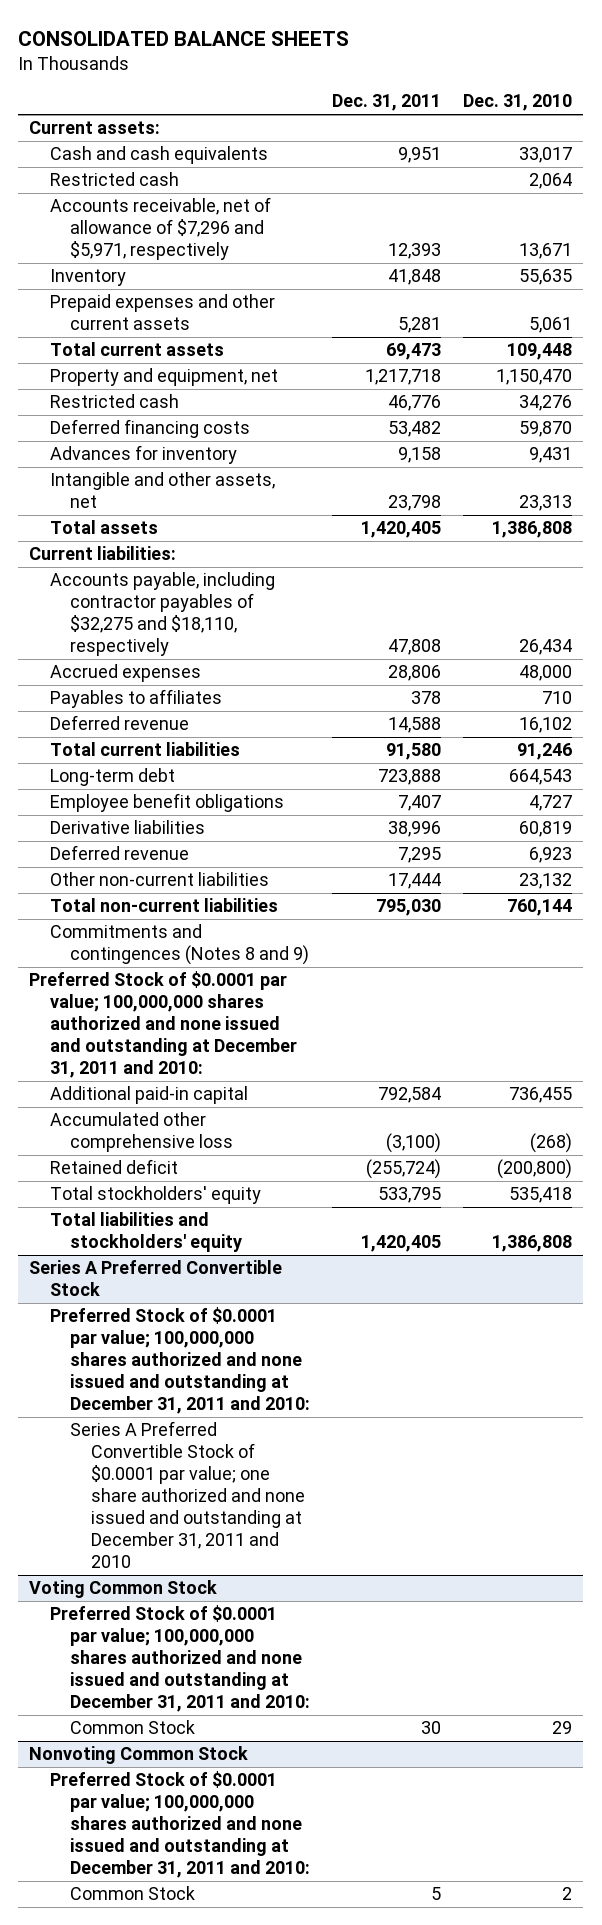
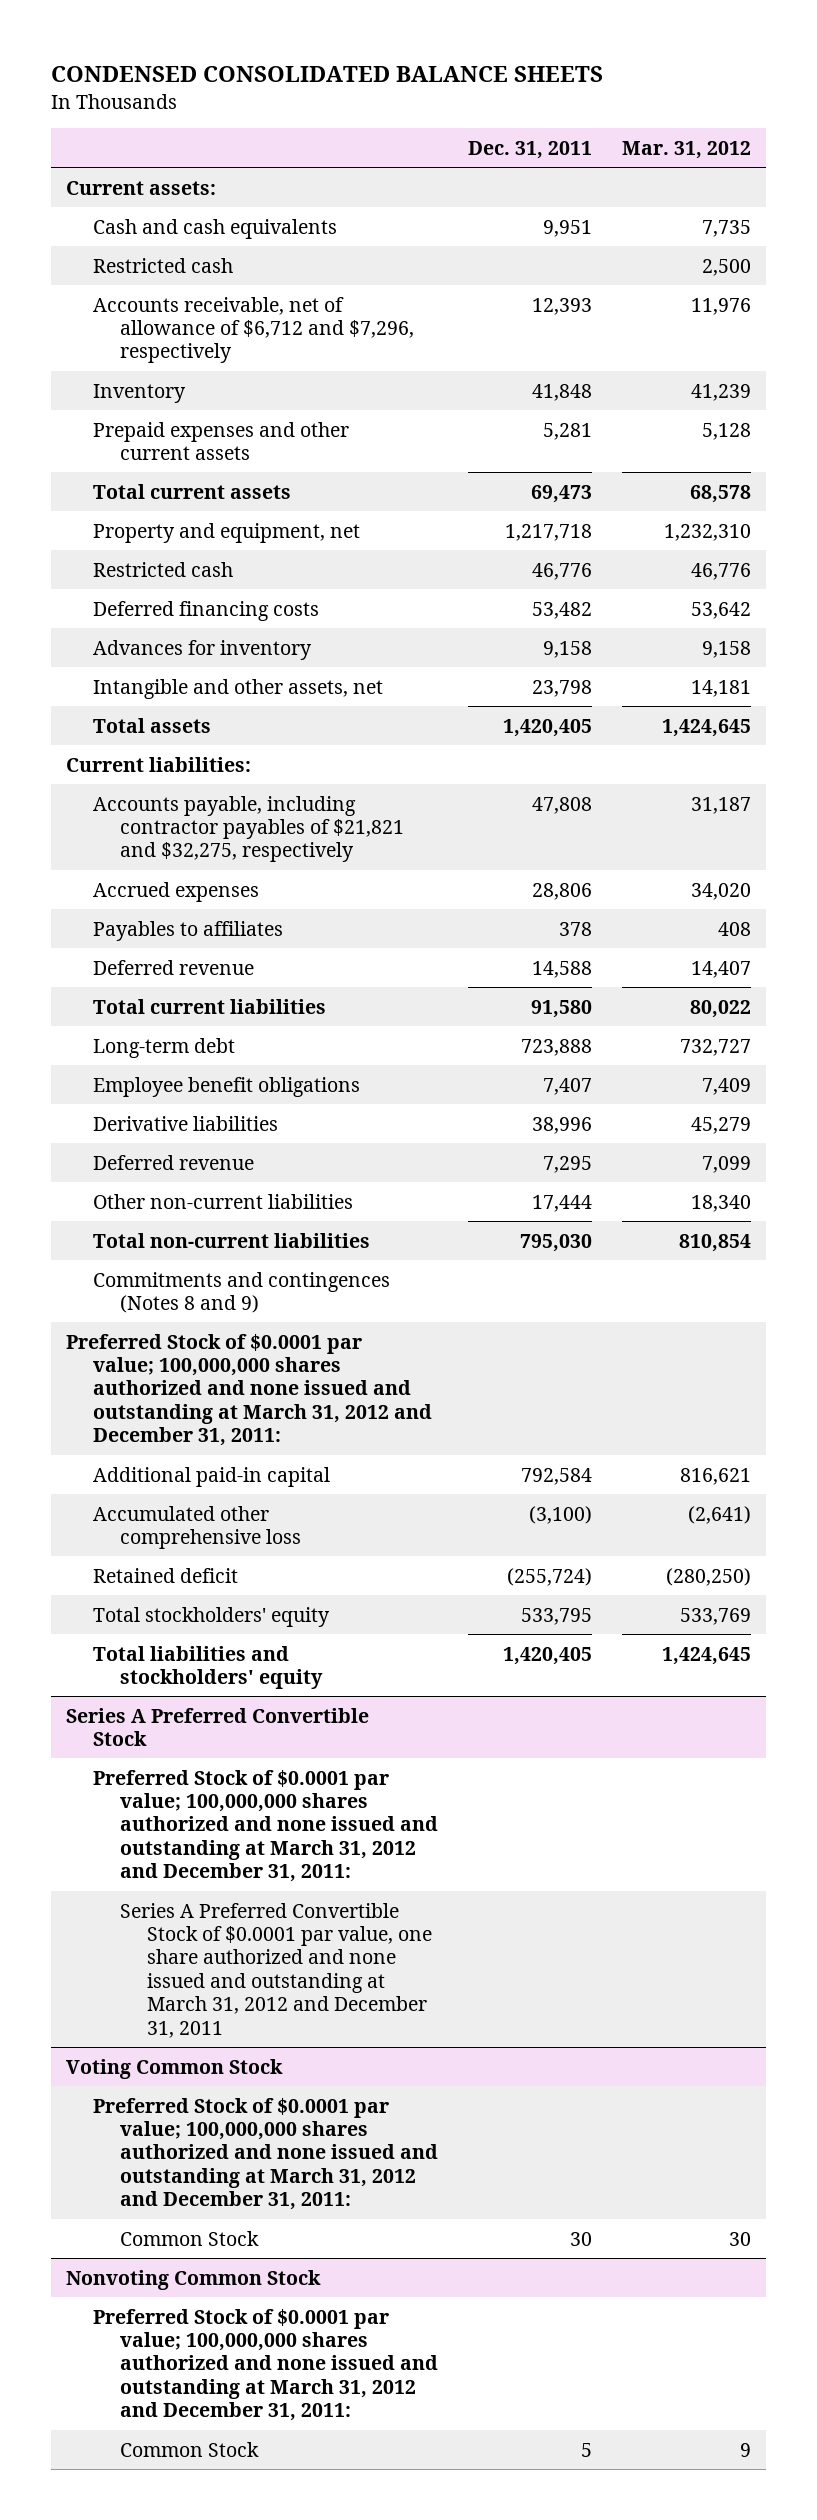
- CONSOLIDATED BALANCE SHEETS
+ CONDENSED CONSOLIDATED BALANCE SHEETS
- | Dec. 31, 2011 | Dec. 31, 2010
+ | Dec. 31, 2011 | Mar. 31, 2012
- Accounts receivable, net of allowance of $7,296 and $5,971, respectively | 12,393 | 13,671
+ Accounts receivable, net of allowance of $6,712 and $7,296, respectively | 12,393 | 11,976
- Accounts payable, including contractor payables of $32,275 and $18,110, respectively | 47,808 | 26,434
+ Accounts payable, including contractor payables of $21,821 and $32,275, respectively | 47,808 | 31,187
- Preferred Stock of $0.0001 par value; 100,000,000 shares authorized and none issued and outstanding at December 31, 2011 and 2010:
+ Preferred Stock of $0.0001 par value; 100,000,000 shares authorized and none issued and outstanding at March 31, 2012 and December 31, 2011:
@ Series A Preferred Convertible Stock
- Preferred Stock of $0.0001 par value; 100,000,000 shares authorized and none issued and outstanding at December 31, 2011 and 2010:
- Series A Preferred Convertible Stock of $0.0001 par value; one share authorized and none issued and outstanding at December 31, 2011 and 2010
+ Preferred Stock of $0.0001 par value; 100,000,000 shares authorized and none issued and outstanding at March 31, 2012 and December 31, 2011:
+ Series A Preferred Convertible Stock of $0.0001 par value, one share authorized and none issued and outstanding at March 31, 2012 and December 31, 2011
@ Voting Common Stock
- Preferred Stock of $0.0001 par value; 100,000,000 shares authorized and none issued and outstanding at December 31, 2011 and 2010:
+ Preferred Stock of $0.0001 par value; 100,000,000 shares authorized and none issued and outstanding at March 31, 2012 and December 31, 2011:
@ Nonvoting Common Stock
- Preferred Stock of $0.0001 par value; 100,000,000 shares authorized and none issued and outstanding at December 31, 2011 and 2010:
+ Preferred Stock of $0.0001 par value; 100,000,000 shares authorized and none issued and outstanding at March 31, 2012 and December 31, 2011:

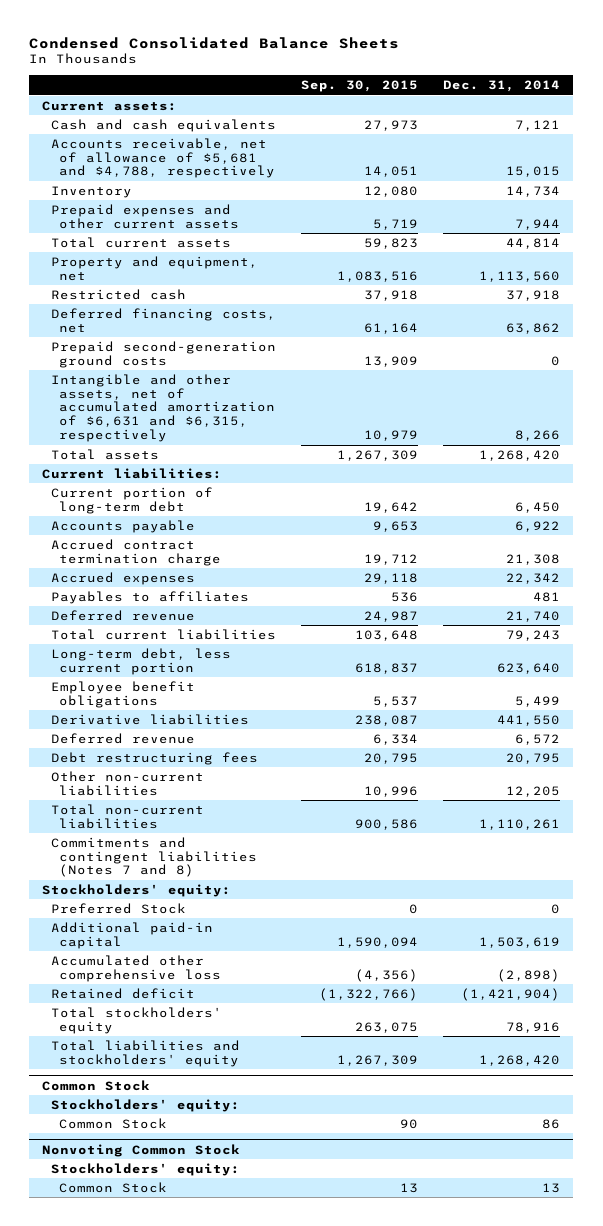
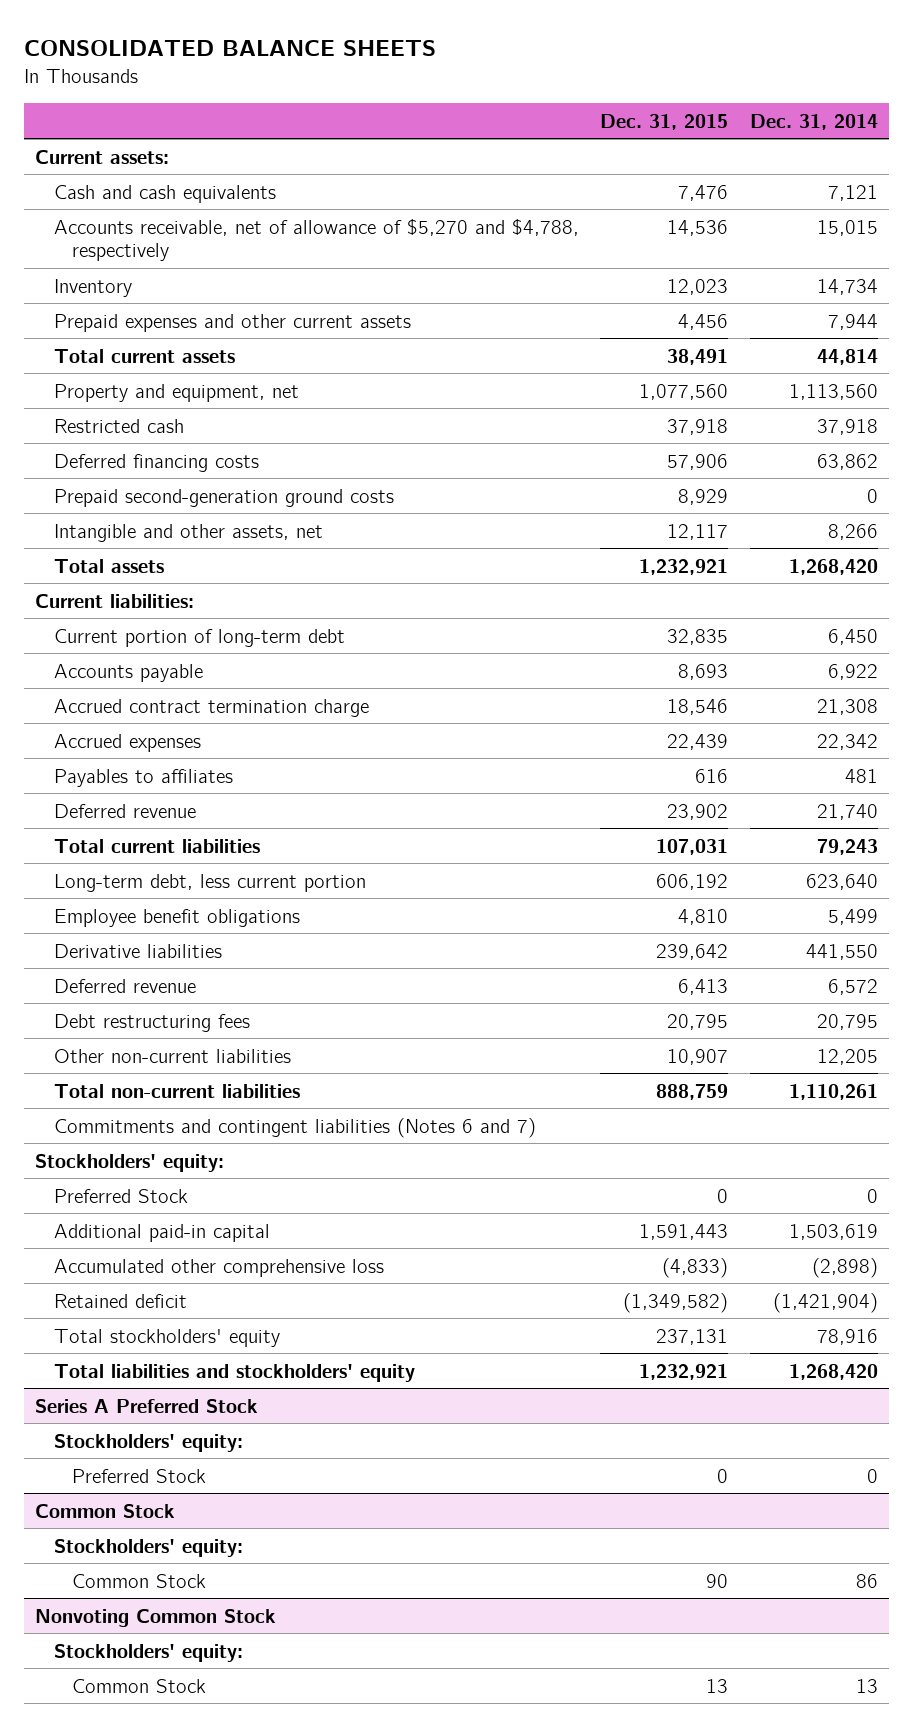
- Condensed Consolidated Balance Sheets
+ CONSOLIDATED BALANCE SHEETS
- | Sep. 30, 2015 | Dec. 31, 2014
+ | Dec. 31, 2015 | Dec. 31, 2014
- Accounts receivable, net of allowance of $5,681 and $4,788, respectively | 14,051 | 15,015
+ Accounts receivable, net of allowance of $5,270 and $4,788, respectively | 14,536 | 15,015
- Deferred financing costs, net | 61,164 | 63,862
+ Deferred financing costs | 57,906 | 63,862
- Intangible and other assets, net of accumulated amortization of $6,631 and $6,315, respectively | 10,979 | 8,266
+ Intangible and other assets, net | 12,117 | 8,266
- Commitments and contingent liabilities (Notes 7 and 8)
+ Commitments and contingent liabilities (Notes 6 and 7)
+ Series A Preferred Stock
+ Stockholders' equity:
+ Preferred Stock | 0 | 0

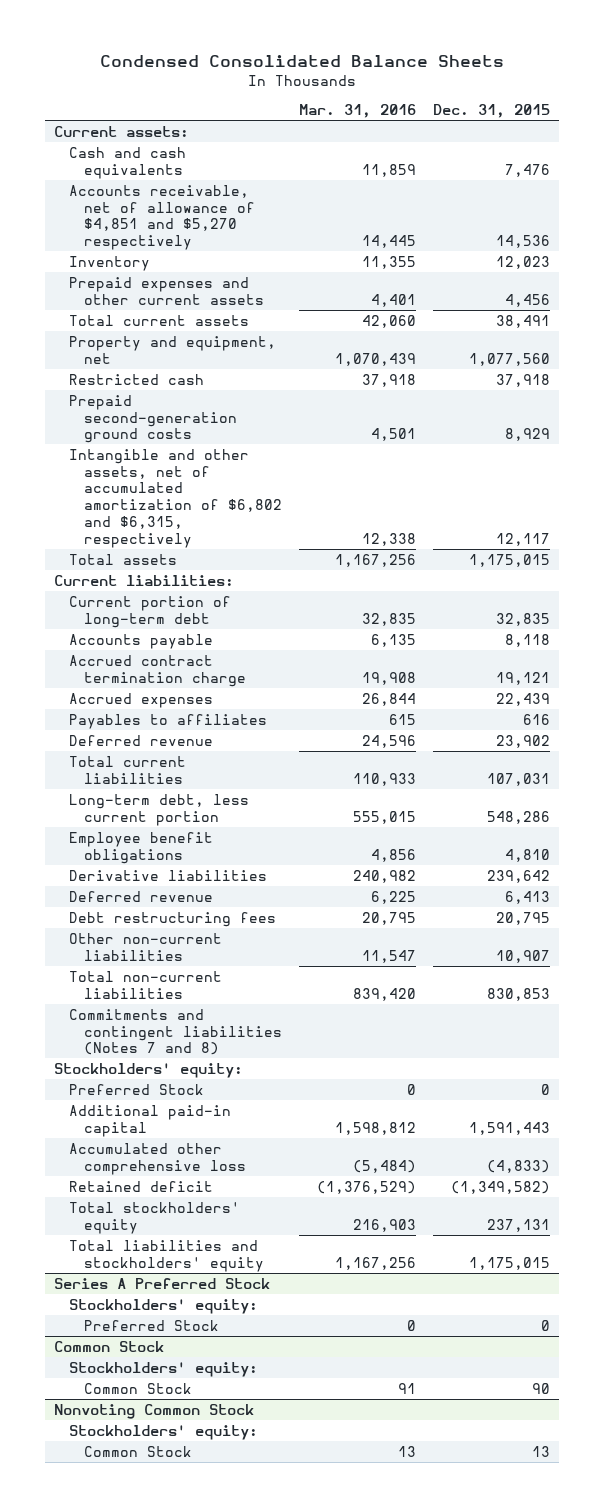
- CONSOLIDATED BALANCE SHEETS
+ Condensed Consolidated Balance Sheets
- | Dec. 31, 2015 | Dec. 31, 2014
+ | Mar. 31, 2016 | Dec. 31, 2015
- Accounts receivable, net of allowance of $5,270 and $4,788, respectively | 14,536 | 15,015
+ Accounts receivable, net of allowance of $4,851 and $5,270 respectively | 14,445 | 14,536
- Deferred financing costs | 57,906 | 63,862
- Intangible and other assets, net | 12,117 | 8,266
- Total assets | 1,232,921 | 1,268,420
+ Intangible and other assets, net of accumulated amortization of $6,802 and $6,315, respectively | 12,338 | 12,117
+ Total assets | 1,167,256 | 1,175,015
- Accounts payable | 8,693 | 6,922
- Accrued contract termination charge | 18,546 | 21,308
+ Accounts payable | 6,135 | 8,118
+ Accrued contract termination charge | 19,908 | 19,121
- Long-term debt, less current portion | 606,192 | 623,640
+ Long-term debt, less current portion | 555,015 | 548,286
- Total non-current liabilities | 888,759 | 1,110,261
- Commitments and contingent liabilities (Notes 6 and 7)
+ Total non-current liabilities | 839,420 | 830,853
+ Commitments and contingent liabilities (Notes 7 and 8)
- Total liabilities and stockholders' equity | 1,232,921 | 1,268,420
+ Total liabilities and stockholders' equity | 1,167,256 | 1,175,015

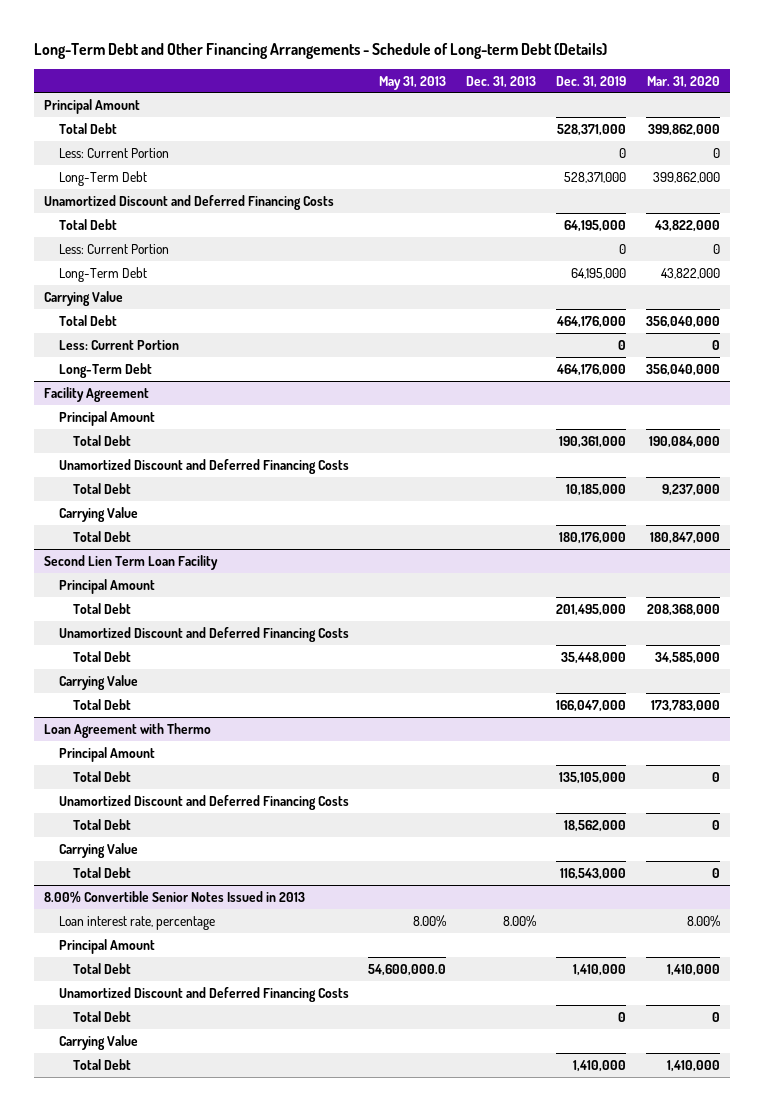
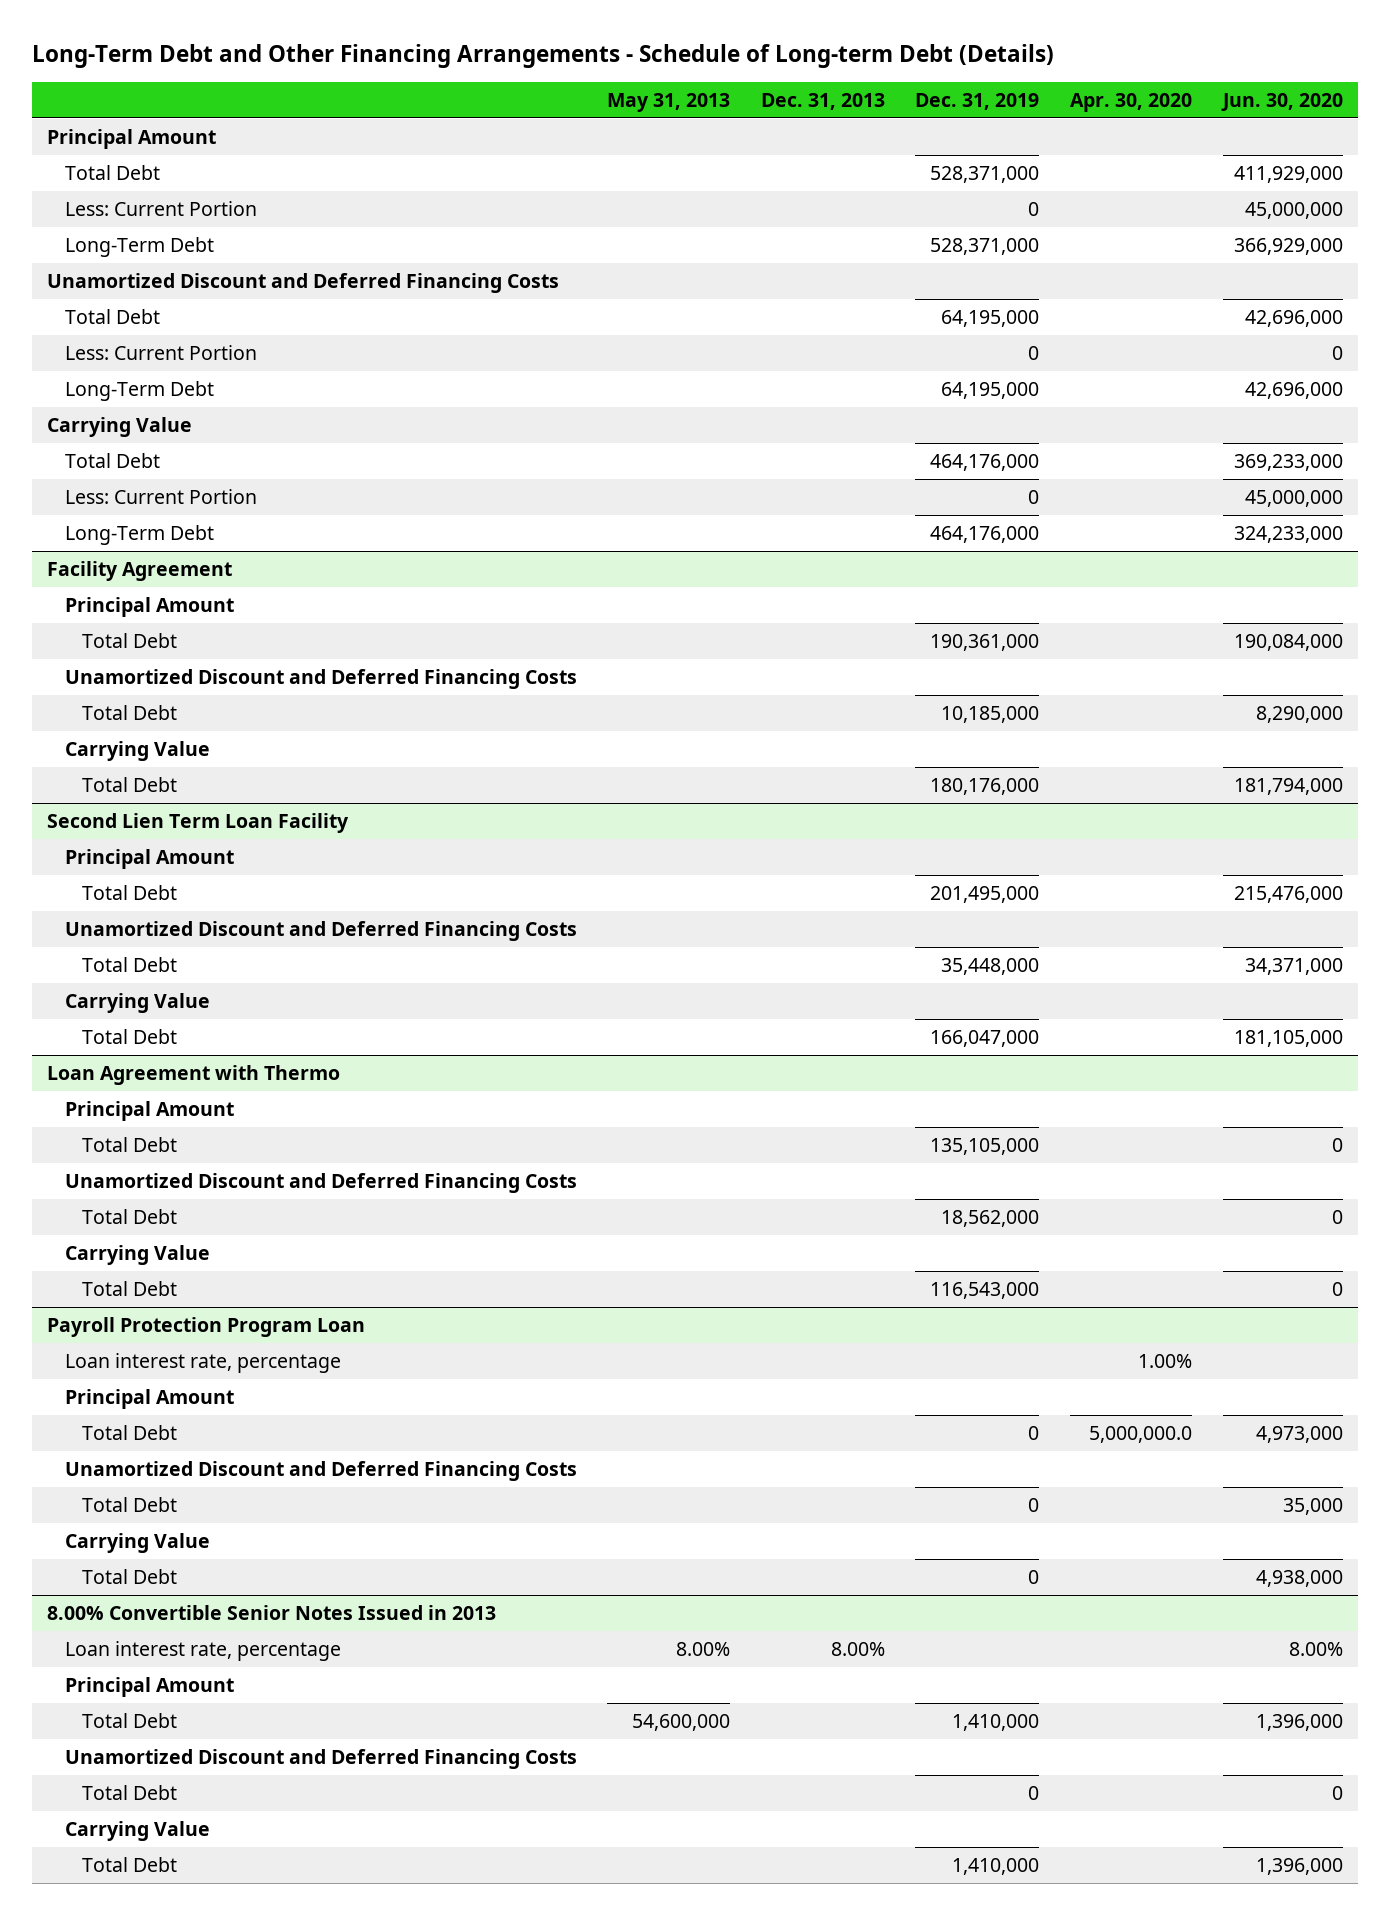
- | May 31, 2013 | Dec. 31, 2013 | Dec. 31, 2019 | Mar. 31, 2020
+ | May 31, 2013 | Dec. 31, 2013 | Dec. 31, 2019 | Apr. 30, 2020 | Jun. 30, 2020
+ Payroll Protection Program Loan
+ Loan interest rate, percentage | | | | 1.00% |
+ Principal Amount
+ Total Debt | | | 0 | 5,000,000.0 | 4,973,000
+ Unamortized Discount and Deferred Financing Costs
+ Total Debt | | | 0 | | 35,000
+ Carrying Value
+ Total Debt | | | 0 | | 4,938,000
@ 8.00% Convertible Senior Notes Issued in 2013
- Total Debt | 54,600,000.0 | | 1,410,000 | 1,410,000
+ Total Debt | 54,600,000 | | 1,410,000 | | 1,396,000

